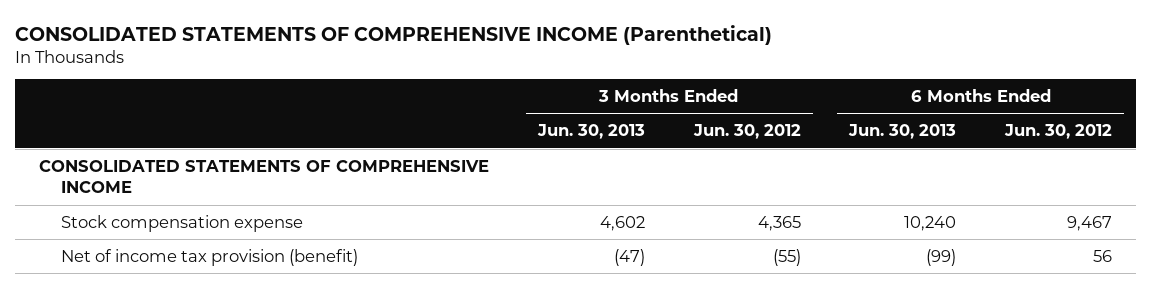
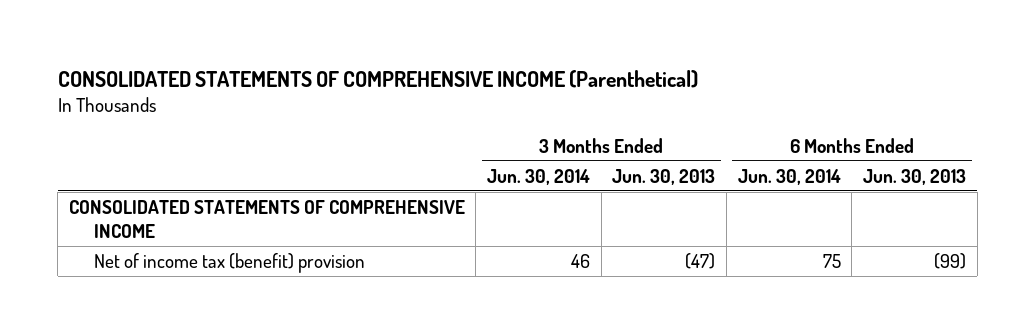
- | 3 Months Ended Jun. 30, 2013 | 3 Months Ended Jun. 30, 2012 | 6 Months Ended Jun. 30, 2013 | 6 Months Ended Jun. 30, 2012
+ | 3 Months Ended Jun. 30, 2014 | 3 Months Ended Jun. 30, 2013 | 6 Months Ended Jun. 30, 2014 | 6 Months Ended Jun. 30, 2013
- Stock compensation expense | 4,602 | 4,365 | 10,240 | 9,467
- Net of income tax provision (benefit) | (47) | (55) | (99) | 56
+ Net of income tax (benefit) provision | 46 | (47) | 75 | (99)

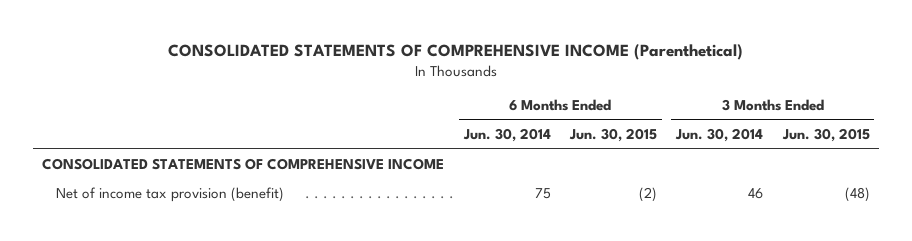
- | 3 Months Ended Jun. 30, 2014 | 3 Months Ended Jun. 30, 2013 | 6 Months Ended Jun. 30, 2014 | 6 Months Ended Jun. 30, 2013
+ | 6 Months Ended Jun. 30, 2014 | 6 Months Ended Jun. 30, 2015 | 3 Months Ended Jun. 30, 2014 | 3 Months Ended Jun. 30, 2015
- Net of income tax (benefit) provision | 46 | (47) | 75 | (99)
+ Net of income tax provision (benefit) | 75 | (2) | 46 | (48)

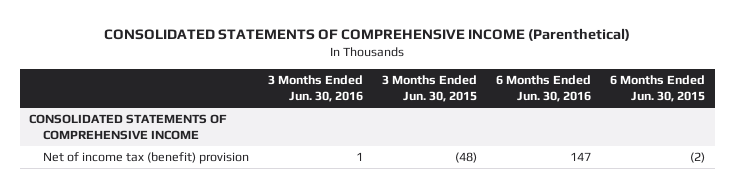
- | 6 Months Ended Jun. 30, 2014 | 6 Months Ended Jun. 30, 2015 | 3 Months Ended Jun. 30, 2014 | 3 Months Ended Jun. 30, 2015
+ | 3 Months Ended Jun. 30, 2016 | 3 Months Ended Jun. 30, 2015 | 6 Months Ended Jun. 30, 2016 | 6 Months Ended Jun. 30, 2015
- Net of income tax provision (benefit) | 75 | (2) | 46 | (48)
+ Net of income tax (benefit) provision | 1 | (48) | 147 | (2)

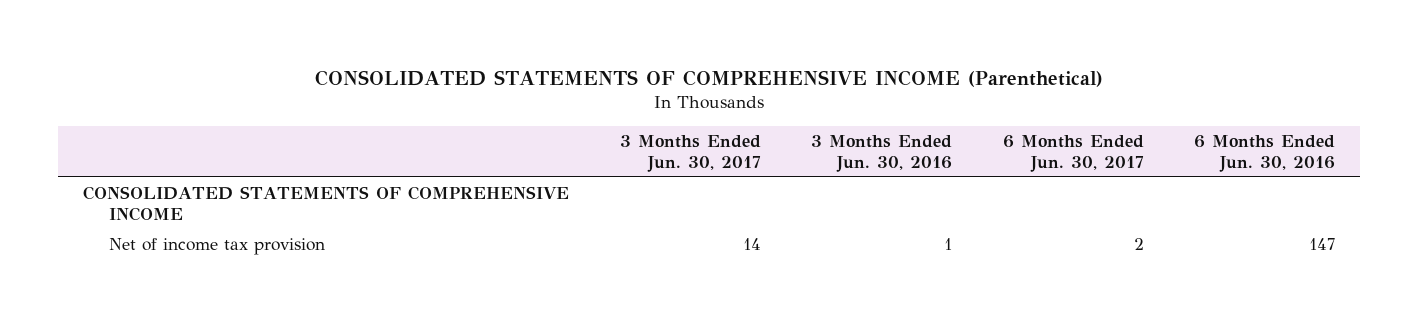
- | 3 Months Ended Jun. 30, 2016 | 3 Months Ended Jun. 30, 2015 | 6 Months Ended Jun. 30, 2016 | 6 Months Ended Jun. 30, 2015
+ | 3 Months Ended Jun. 30, 2017 | 3 Months Ended Jun. 30, 2016 | 6 Months Ended Jun. 30, 2017 | 6 Months Ended Jun. 30, 2016
- Net of income tax (benefit) provision | 1 | (48) | 147 | (2)
+ Net of income tax provision | 14 | 1 | 2 | 147

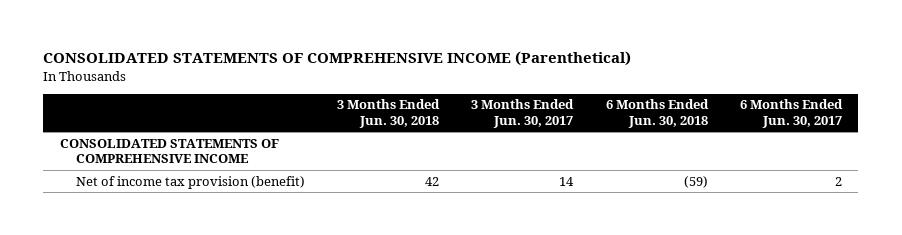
- | 3 Months Ended Jun. 30, 2017 | 3 Months Ended Jun. 30, 2016 | 6 Months Ended Jun. 30, 2017 | 6 Months Ended Jun. 30, 2016
+ | 3 Months Ended Jun. 30, 2018 | 3 Months Ended Jun. 30, 2017 | 6 Months Ended Jun. 30, 2018 | 6 Months Ended Jun. 30, 2017
- Net of income tax provision | 14 | 1 | 2 | 147
+ Net of income tax provision (benefit) | 42 | 14 | (59) | 2

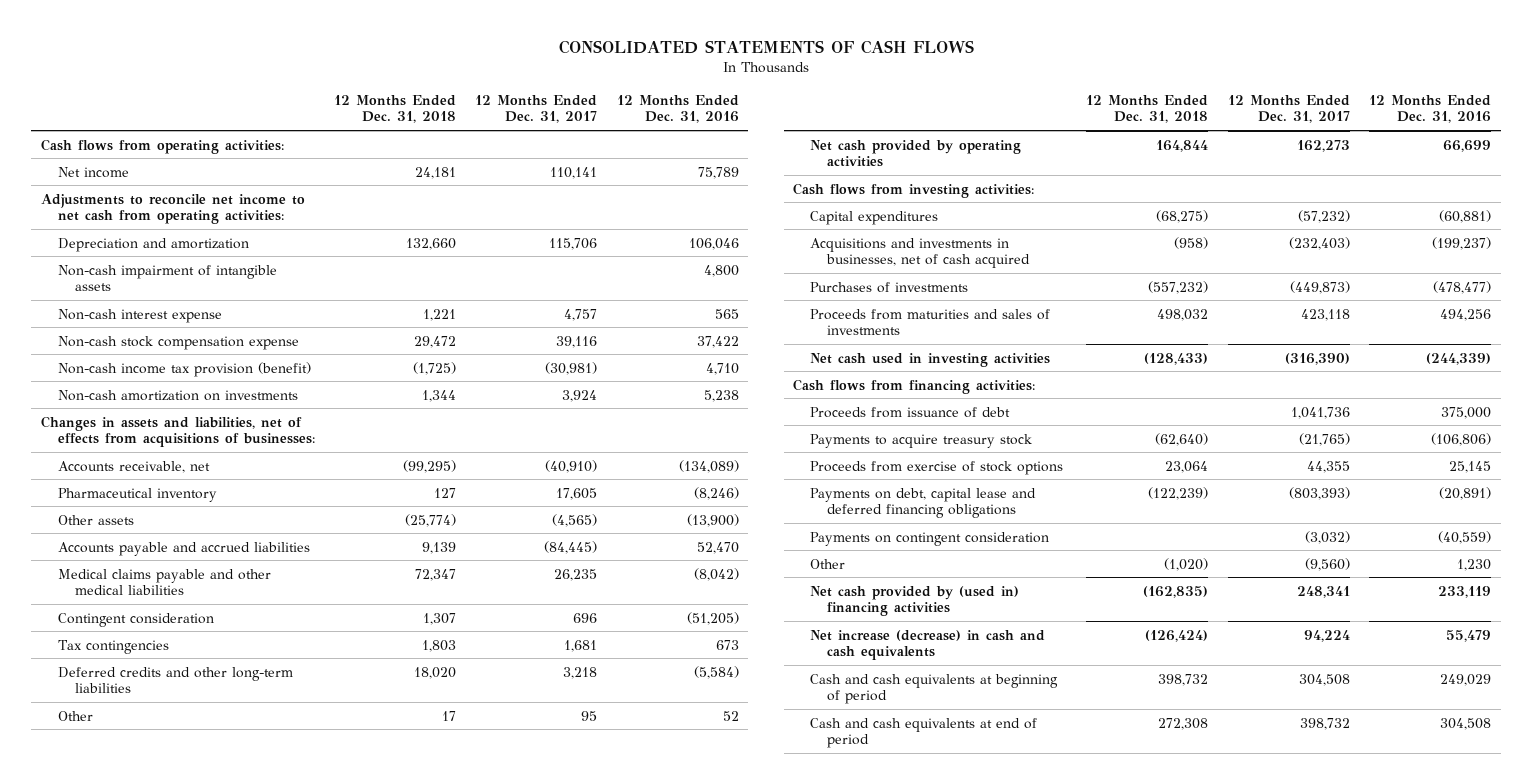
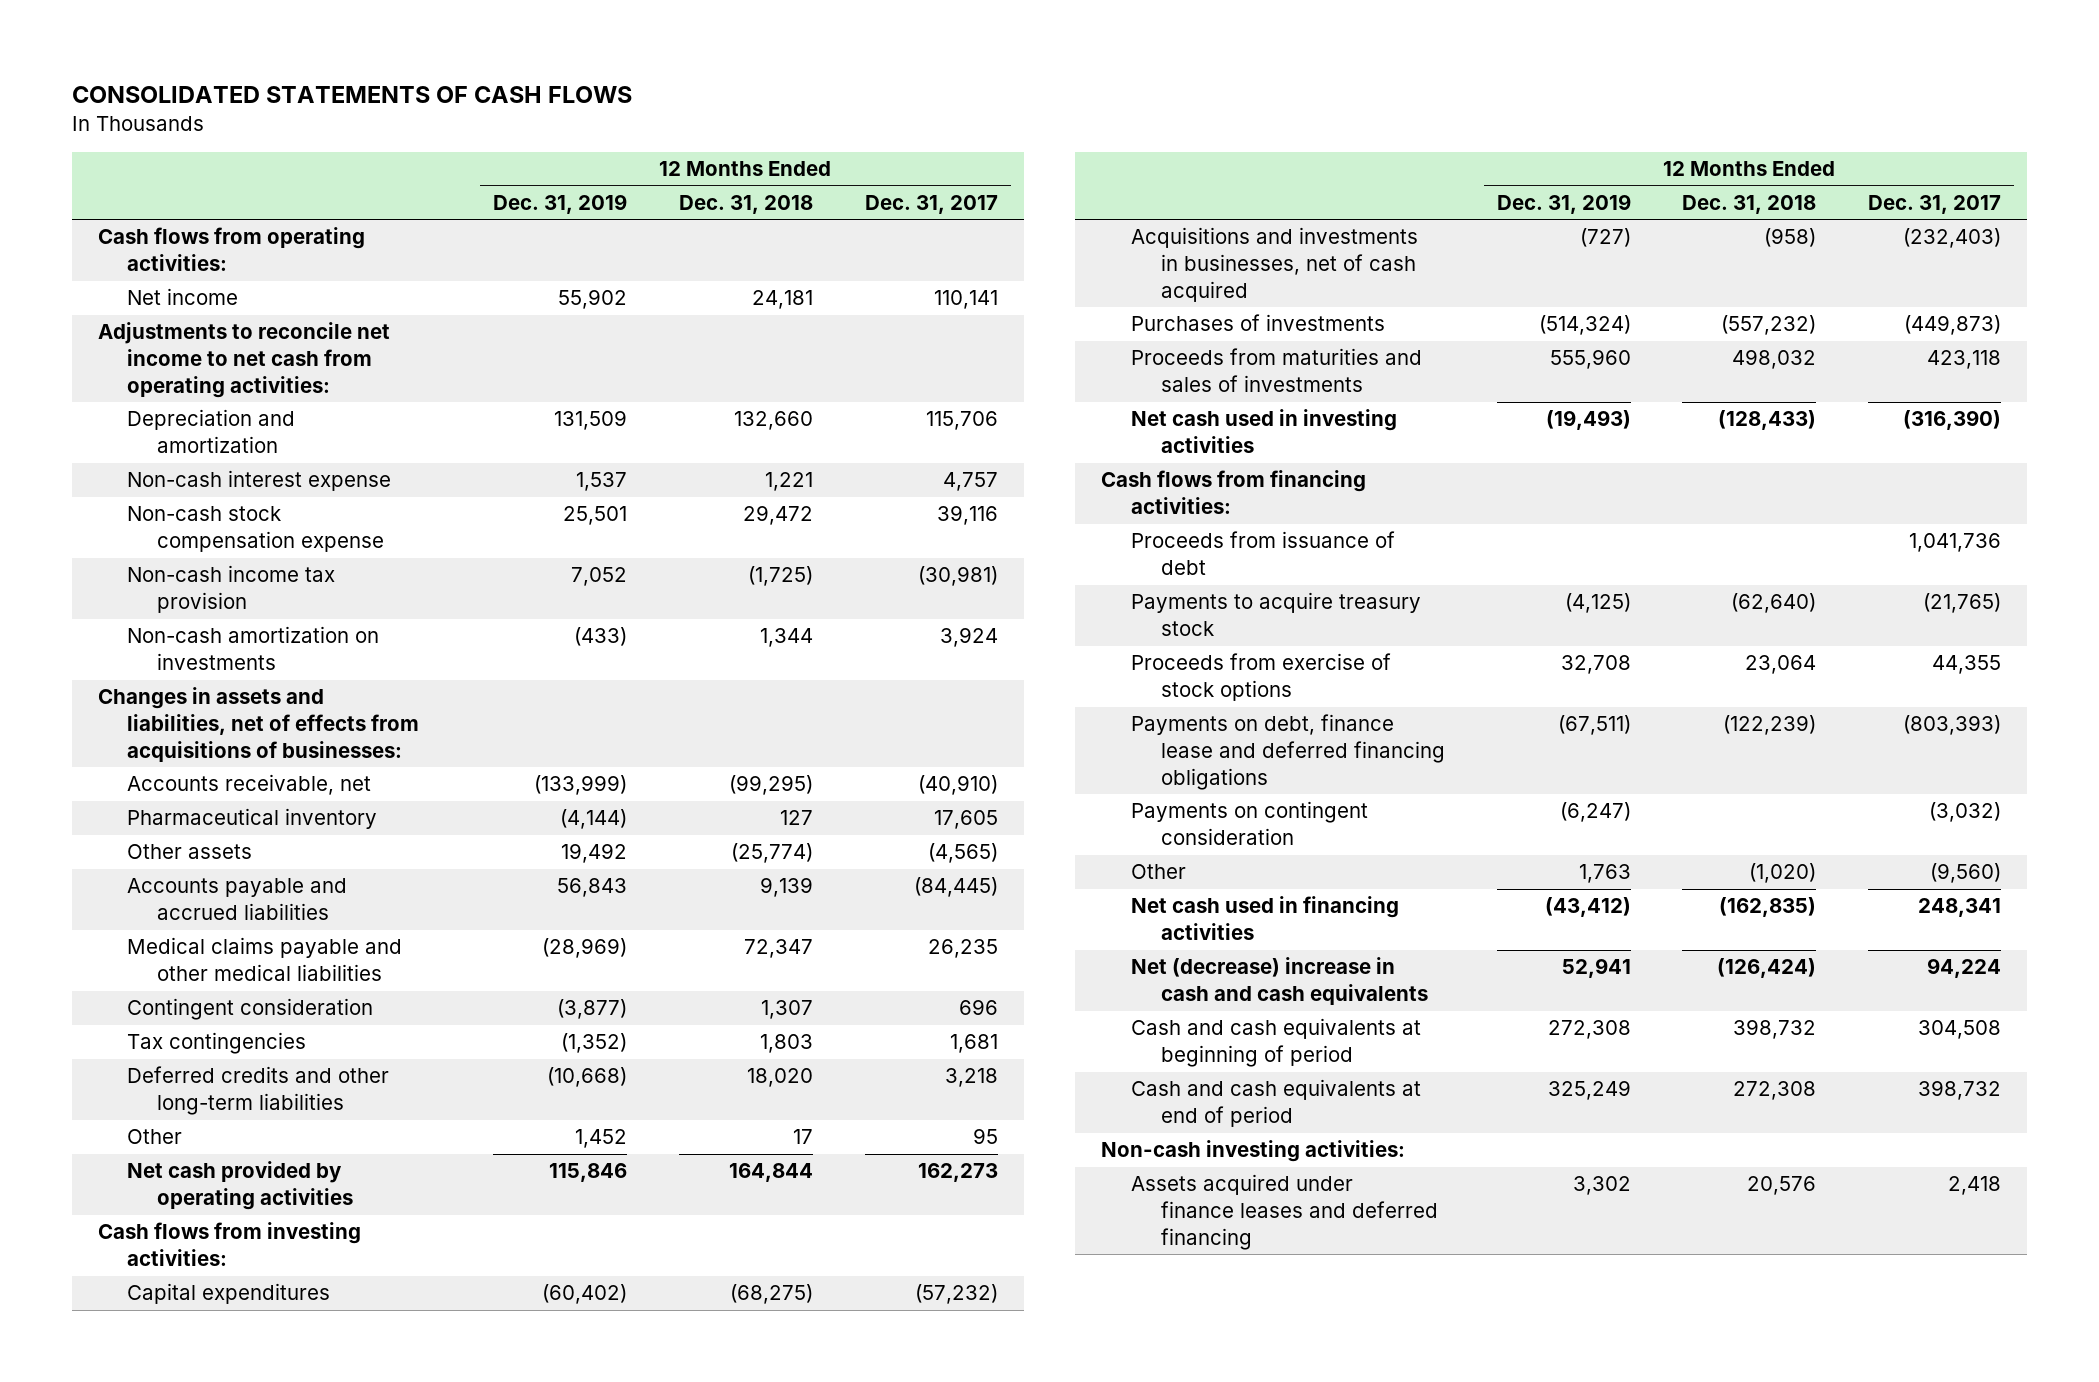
- | 12 Months Ended Dec. 31, 2018 | 12 Months Ended Dec. 31, 2017 | 12 Months Ended Dec. 31, 2016
+ | 12 Months Ended Dec. 31, 2019 | 12 Months Ended Dec. 31, 2018 | 12 Months Ended Dec. 31, 2017
- Non-cash impairment of intangible assets | | | 4,800
- Non-cash income tax provision (benefit) | (1,725) | (30,981) | 4,710
+ Non-cash income tax provision | 7,052 | (1,725) | (30,981)
- Payments on debt, capital lease and deferred financing obligations | (122,239) | (803,393) | (20,891)
+ Payments on debt, finance lease and deferred financing obligations | (67,511) | (122,239) | (803,393)
- Net cash provided by (used in) financing activities | (162,835) | 248,341 | 233,119
- Net increase (decrease) in cash and cash equivalents | (126,424) | 94,224 | 55,479
+ Net cash used in financing activities | (43,412) | (162,835) | 248,341
+ Net (decrease) increase in cash and cash equivalents | 52,941 | (126,424) | 94,224
+ Non-cash investing activities:
+ Assets acquired under finance leases and deferred financing | 3,302 | 20,576 | 2,418

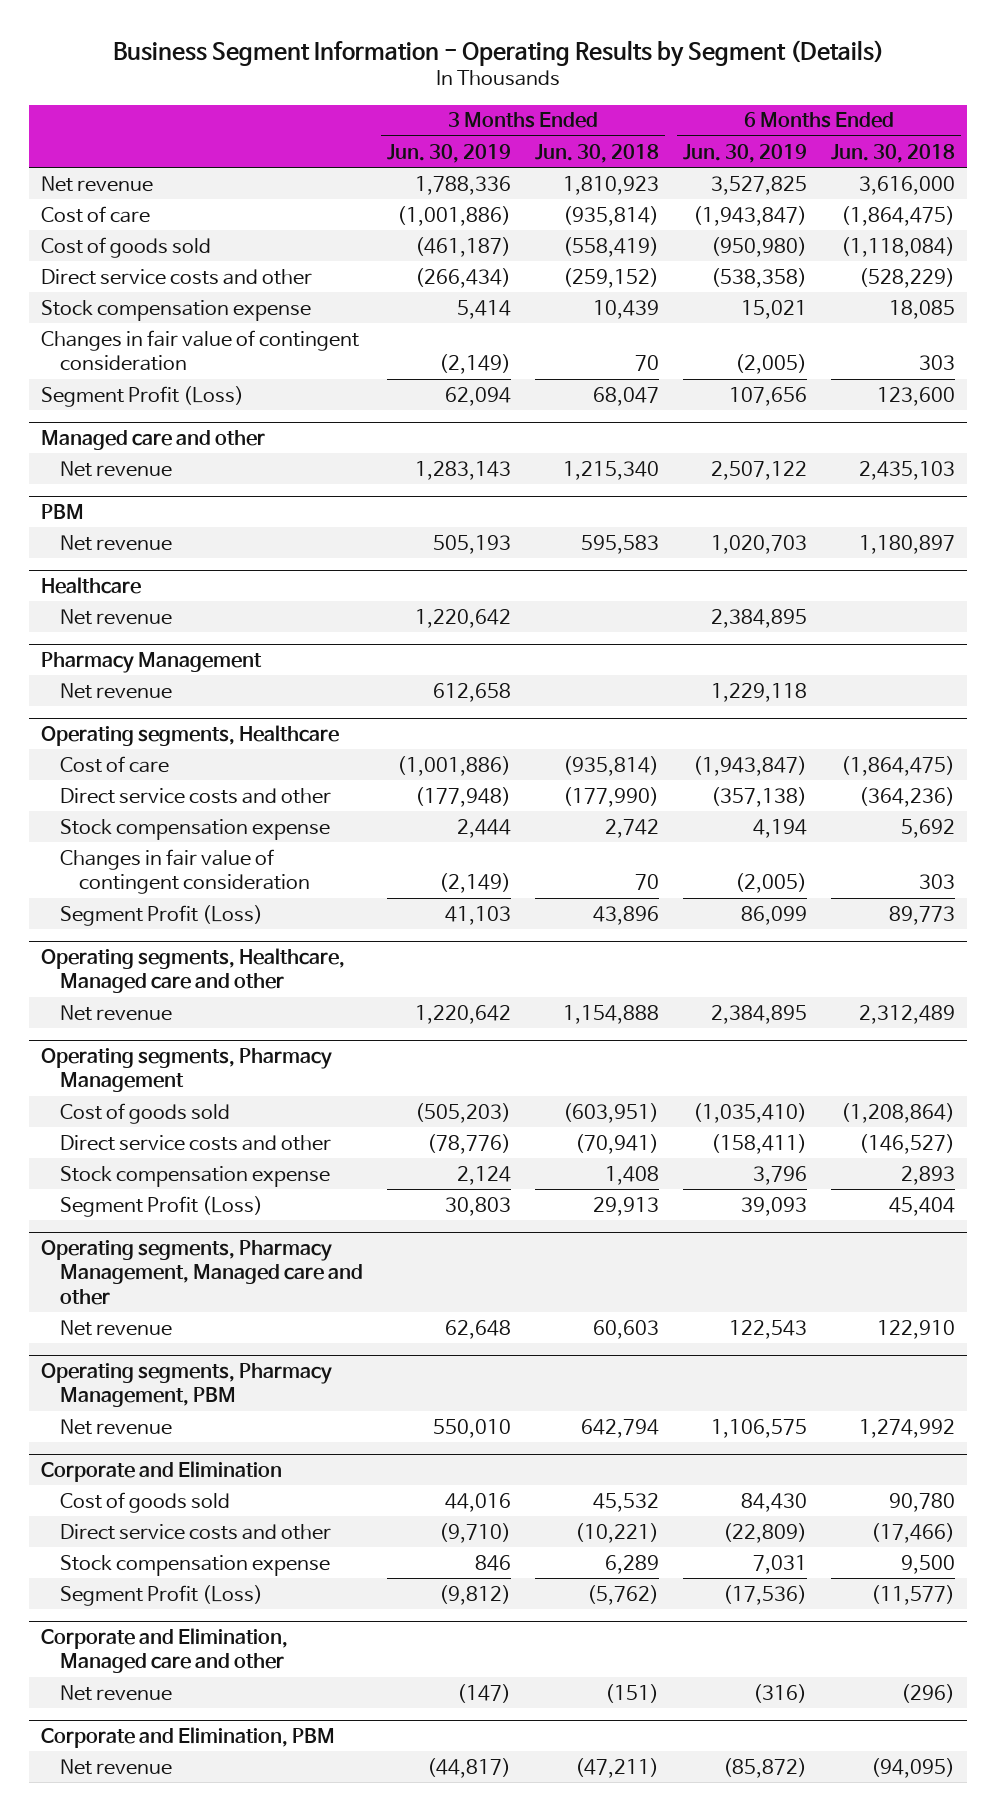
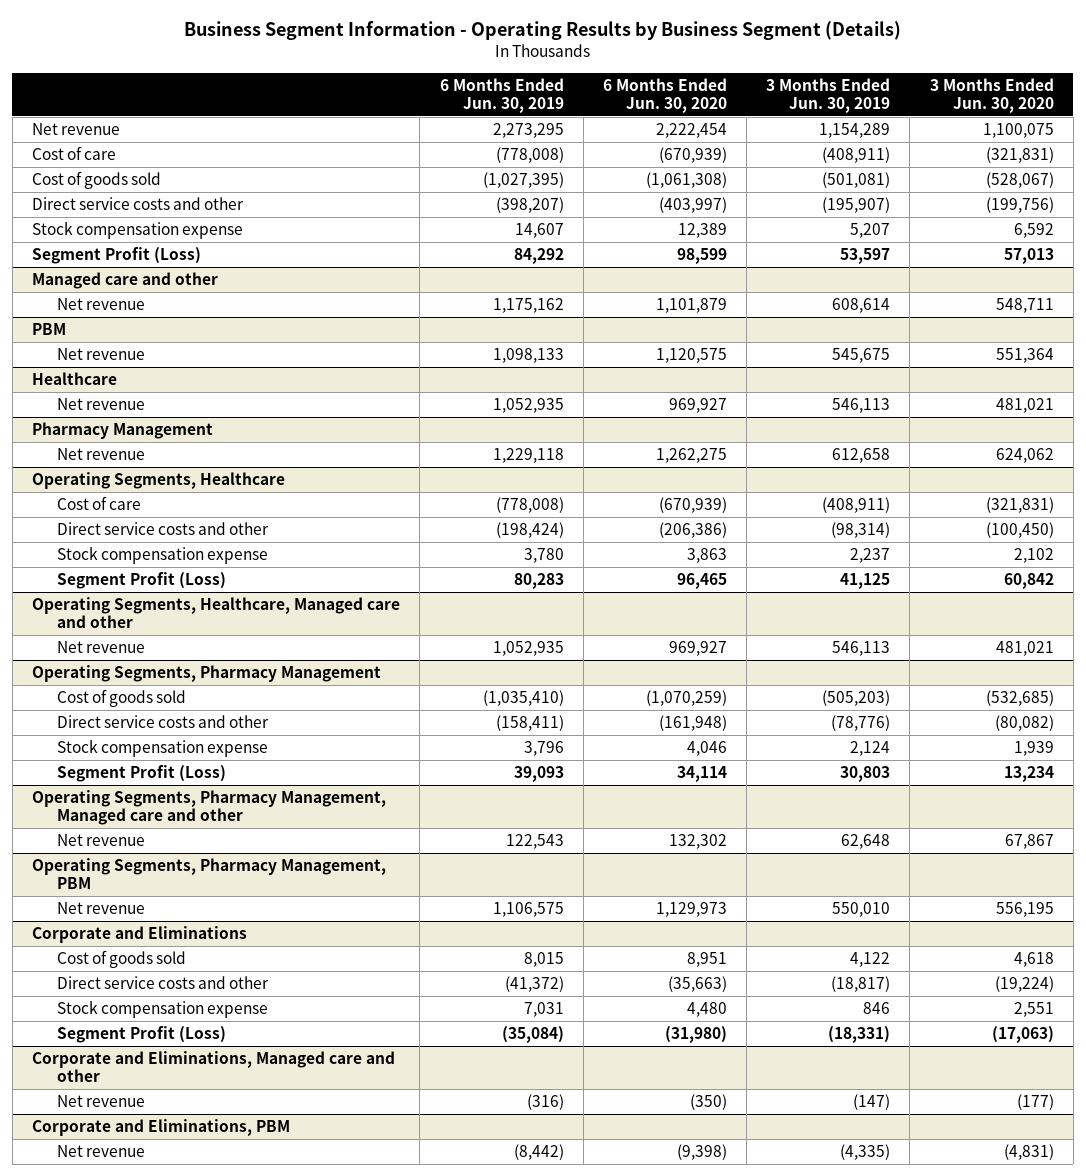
- Business Segment Information - Operating Results by Segment (Details)
+ Business Segment Information - Operating Results by Business Segment (Details)
- | 3 Months Ended Jun. 30, 2019 | 3 Months Ended Jun. 30, 2018 | 6 Months Ended Jun. 30, 2019 | 6 Months Ended Jun. 30, 2018
+ | 6 Months Ended Jun. 30, 2019 | 6 Months Ended Jun. 30, 2020 | 3 Months Ended Jun. 30, 2019 | 3 Months Ended Jun. 30, 2020
- Net revenue | 1,788,336 | 1,810,923 | 3,527,825 | 3,616,000
- Cost of care | (1,001,886) | (935,814) | (1,943,847) | (1,864,475)
- Cost of goods sold | (461,187) | (558,419) | (950,980) | (1,118,084)
- Direct service costs and other | (266,434) | (259,152) | (538,358) | (528,229)
- Stock compensation expense | 5,414 | 10,439 | 15,021 | 18,085
- Changes in fair value of contingent consideration | (2,149) | 70 | (2,005) | 303
- Segment Profit (Loss) | 62,094 | 68,047 | 107,656 | 123,600
+ Net revenue | 2,273,295 | 2,222,454 | 1,154,289 | 1,100,075
+ Cost of care | (778,008) | (670,939) | (408,911) | (321,831)
+ Cost of goods sold | (1,027,395) | (1,061,308) | (501,081) | (528,067)
+ Direct service costs and other | (398,207) | (403,997) | (195,907) | (199,756)
+ Stock compensation expense | 14,607 | 12,389 | 5,207 | 6,592
+ Segment Profit (Loss) | 84,292 | 98,599 | 53,597 | 57,013
@ Managed care and other
- Net revenue | 1,283,143 | 1,215,340 | 2,507,122 | 2,435,103
+ Net revenue | 1,175,162 | 1,101,879 | 608,614 | 548,711
@ PBM
- Net revenue | 505,193 | 595,583 | 1,020,703 | 1,180,897
+ Net revenue | 1,098,133 | 1,120,575 | 545,675 | 551,364
@ Healthcare
- Net revenue | 1,220,642 | | 2,384,895 |
+ Net revenue | 1,052,935 | 969,927 | 546,113 | 481,021
- Operating segments, Healthcare
- Cost of care | (1,001,886) | (935,814) | (1,943,847) | (1,864,475)
- Direct service costs and other | (177,948) | (177,990) | (357,138) | (364,236)
- Stock compensation expense | 2,444 | 2,742 | 4,194 | 5,692
- Changes in fair value of contingent consideration | (2,149) | 70 | (2,005) | 303
- Segment Profit (Loss) | 41,103 | 43,896 | 86,099 | 89,773
- Operating segments, Healthcare, Managed care and other
- Net revenue | 1,220,642 | 1,154,888 | 2,384,895 | 2,312,489
- Operating segments, Pharmacy Management
+ Operating Segments, Healthcare
+ Cost of care | (778,008) | (670,939) | (408,911) | (321,831)
+ Direct service costs and other | (198,424) | (206,386) | (98,314) | (100,450)
+ Stock compensation expense | 3,780 | 3,863 | 2,237 | 2,102
+ Segment Profit (Loss) | 80,283 | 96,465 | 41,125 | 60,842
+ Operating Segments, Healthcare, Managed care and other
+ Net revenue | 1,052,935 | 969,927 | 546,113 | 481,021
+ Operating Segments, Pharmacy Management
- Operating segments, Pharmacy Management, Managed care and other
+ Operating Segments, Pharmacy Management, Managed care and other
- Operating segments, Pharmacy Management, PBM
+ Operating Segments, Pharmacy Management, PBM
- Corporate and Elimination
- Cost of goods sold | 44,016 | 45,532 | 84,430 | 90,780
- Direct service costs and other | (9,710) | (10,221) | (22,809) | (17,466)
+ Corporate and Eliminations
+ Cost of goods sold | 8,015 | 8,951 | 4,122 | 4,618
+ Direct service costs and other | (41,372) | (35,663) | (18,817) | (19,224)
- Segment Profit (Loss) | (9,812) | (5,762) | (17,536) | (11,577)
- Corporate and Elimination, Managed care and other
+ Segment Profit (Loss) | (35,084) | (31,980) | (18,331) | (17,063)
+ Corporate and Eliminations, Managed care and other
- Corporate and Elimination, PBM
- Net revenue | (44,817) | (47,211) | (85,872) | (94,095)
+ Corporate and Eliminations, PBM
+ Net revenue | (8,442) | (9,398) | (4,335) | (4,831)

